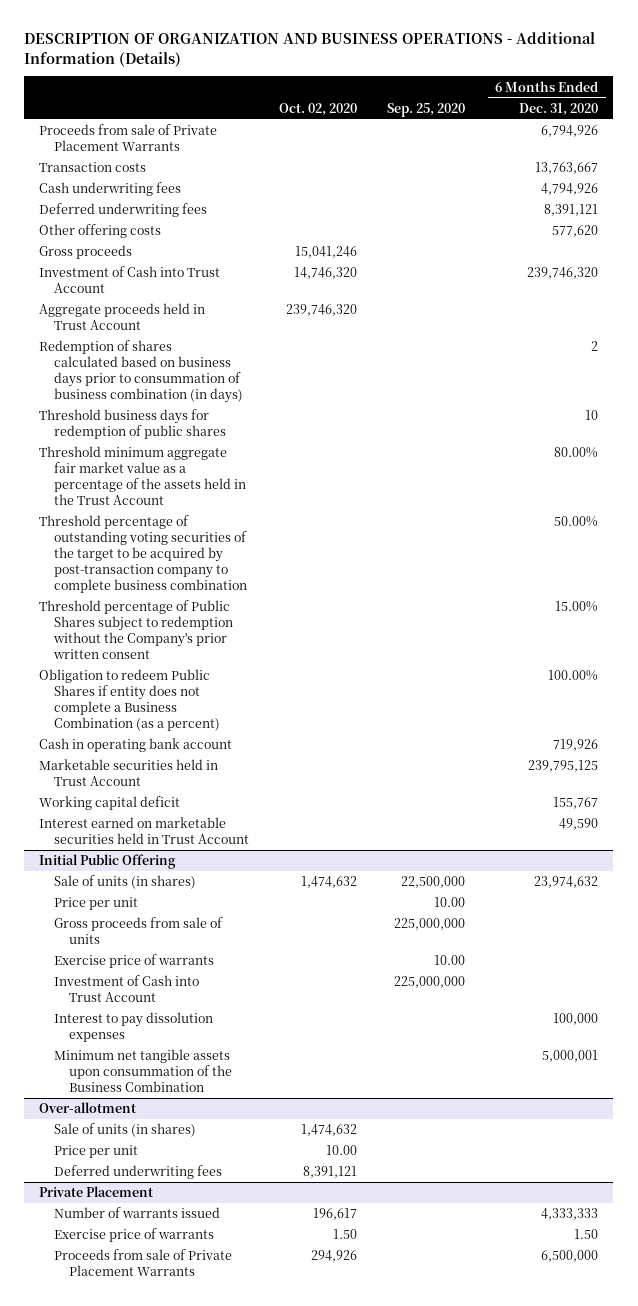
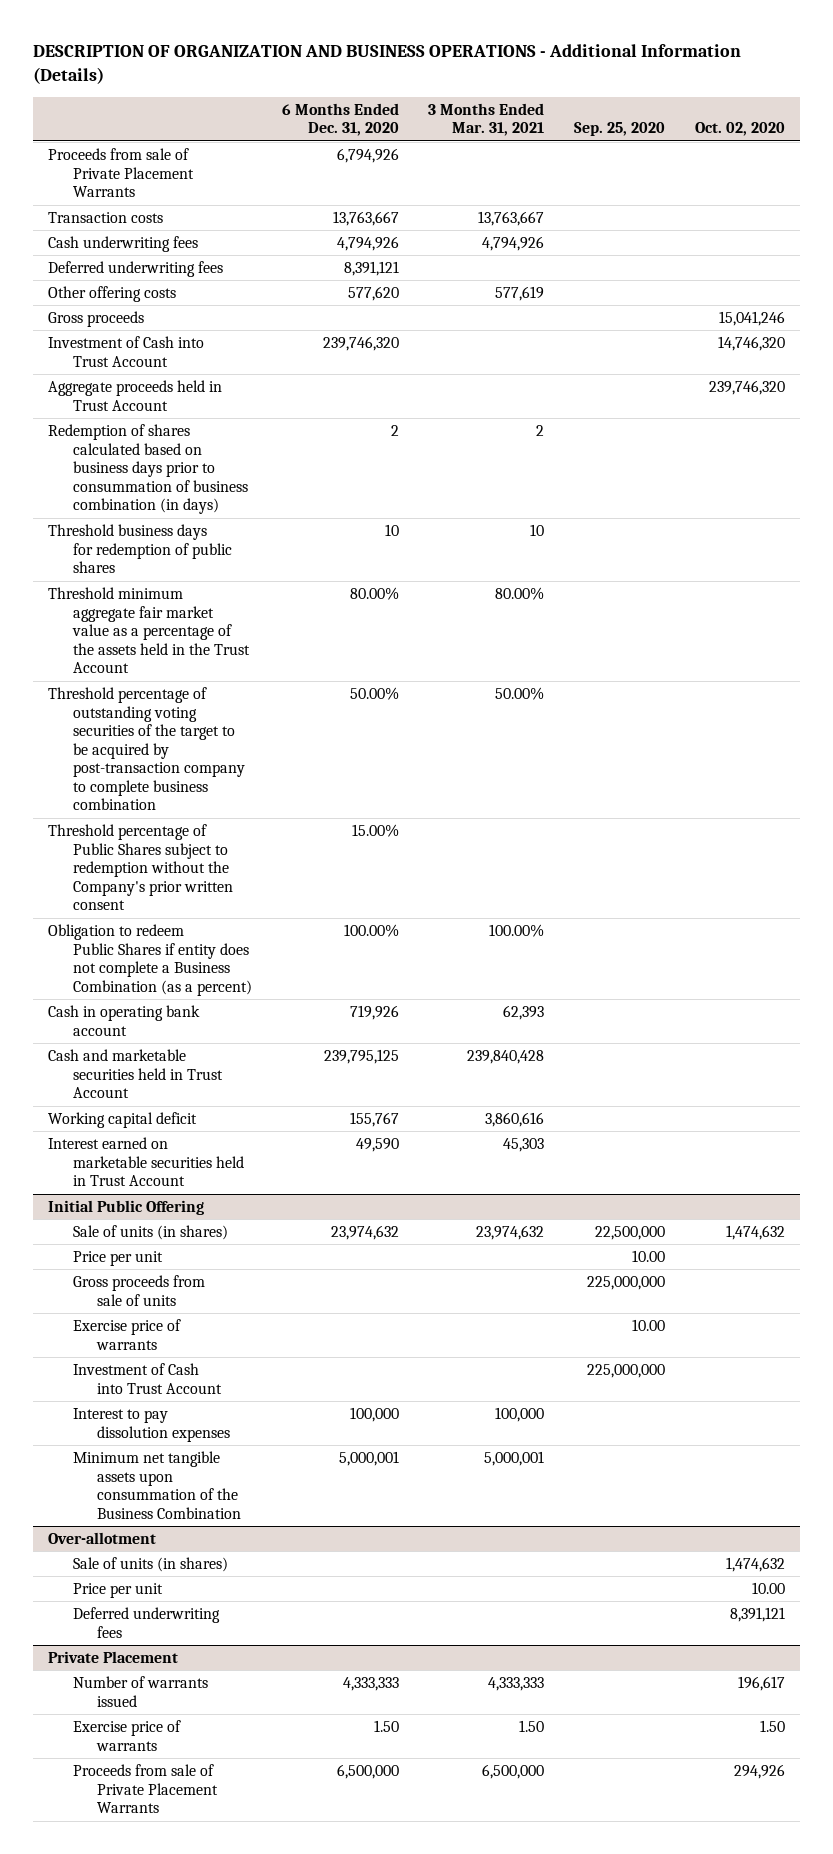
- | Oct. 02, 2020 | Sep. 25, 2020 | 6 Months Ended Dec. 31, 2020
+ | 6 Months Ended Dec. 31, 2020 | 3 Months Ended Mar. 31, 2021 | Sep. 25, 2020 | Oct. 02, 2020
- Marketable securities held in Trust Account | | | 239,795,125
+ Cash and marketable securities held in Trust Account | 239,795,125 | 239,840,428 | |

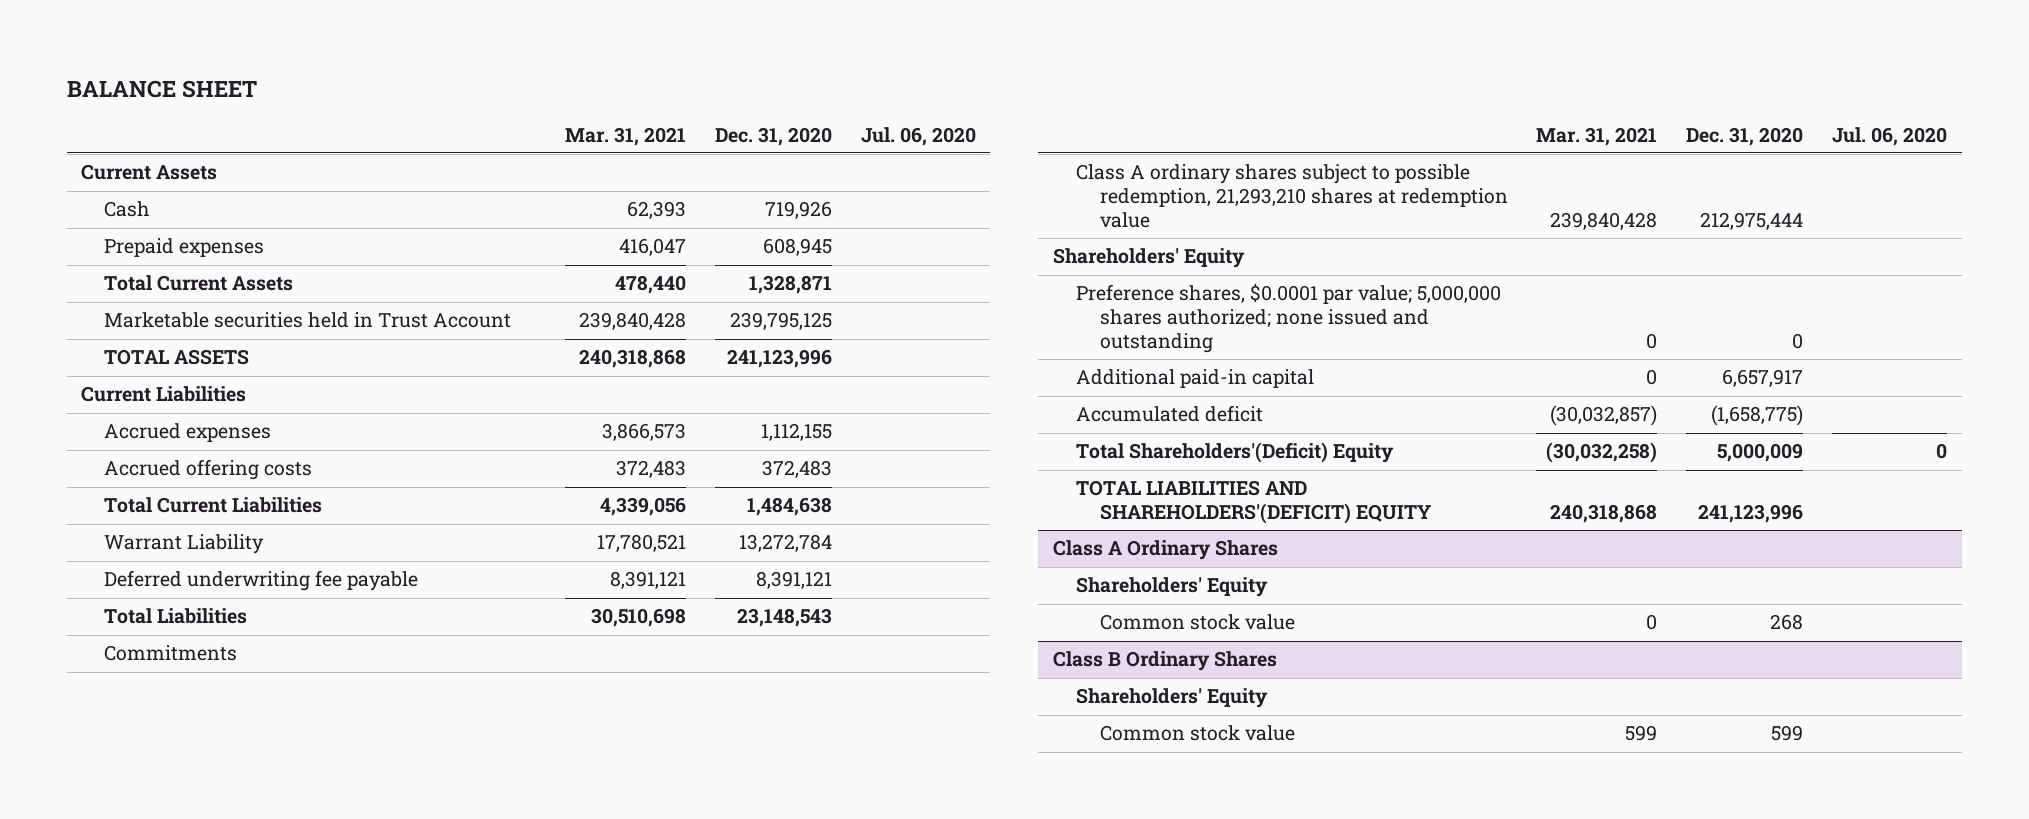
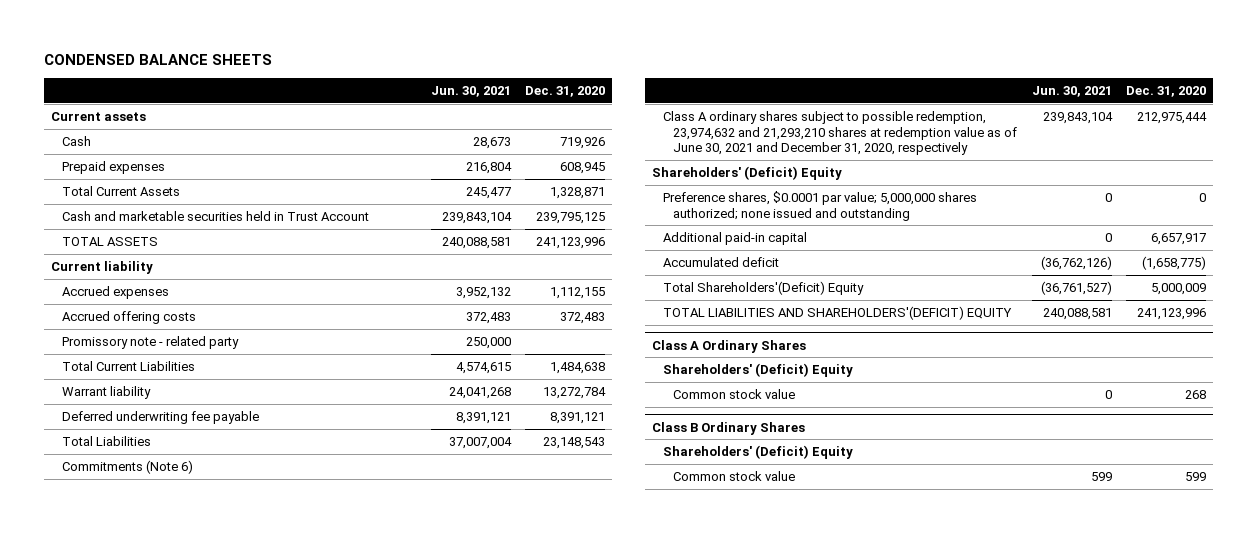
- BALANCE SHEET
+ CONDENSED BALANCE SHEETS
- | Mar. 31, 2021 | Dec. 31, 2020 | Jul. 06, 2020
+ | Jun. 30, 2021 | Dec. 31, 2020
- Current Assets
+ Current assets
- Marketable securities held in Trust Account | 239,840,428 | 239,795,125 |
+ Cash and marketable securities held in Trust Account | 239,843,104 | 239,795,125
- Current Liabilities
+ Current liability
+ Promissory note - related party | 250,000 |
- Warrant Liability | 17,780,521 | 13,272,784 |
+ Warrant liability | 24,041,268 | 13,272,784
- Commitments
- Class A ordinary shares subject to possible redemption, 21,293,210 shares at redemption value | 239,840,428 | 212,975,444 |
- Shareholders' Equity
+ Commitments (Note 6)
+ Class A ordinary shares subject to possible redemption, 23,974,632 and 21,293,210 shares at redemption value as of June 30, 2021 and December 31, 2020, respectively | 239,843,104 | 212,975,444
+ Shareholders' (Deficit) Equity
@ Class A Ordinary Shares
- Shareholders' Equity
+ Shareholders' (Deficit) Equity
@ Class B Ordinary Shares
- Shareholders' Equity
+ Shareholders' (Deficit) Equity

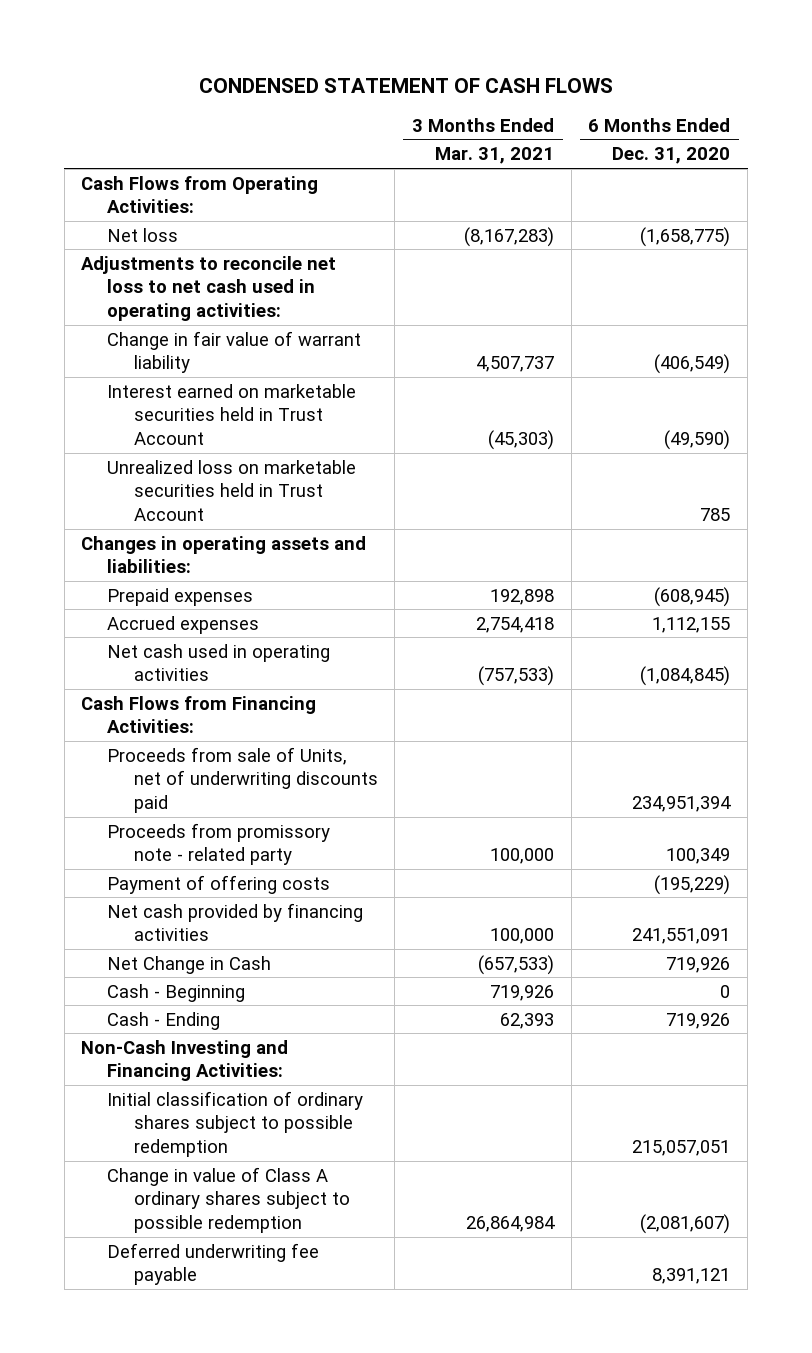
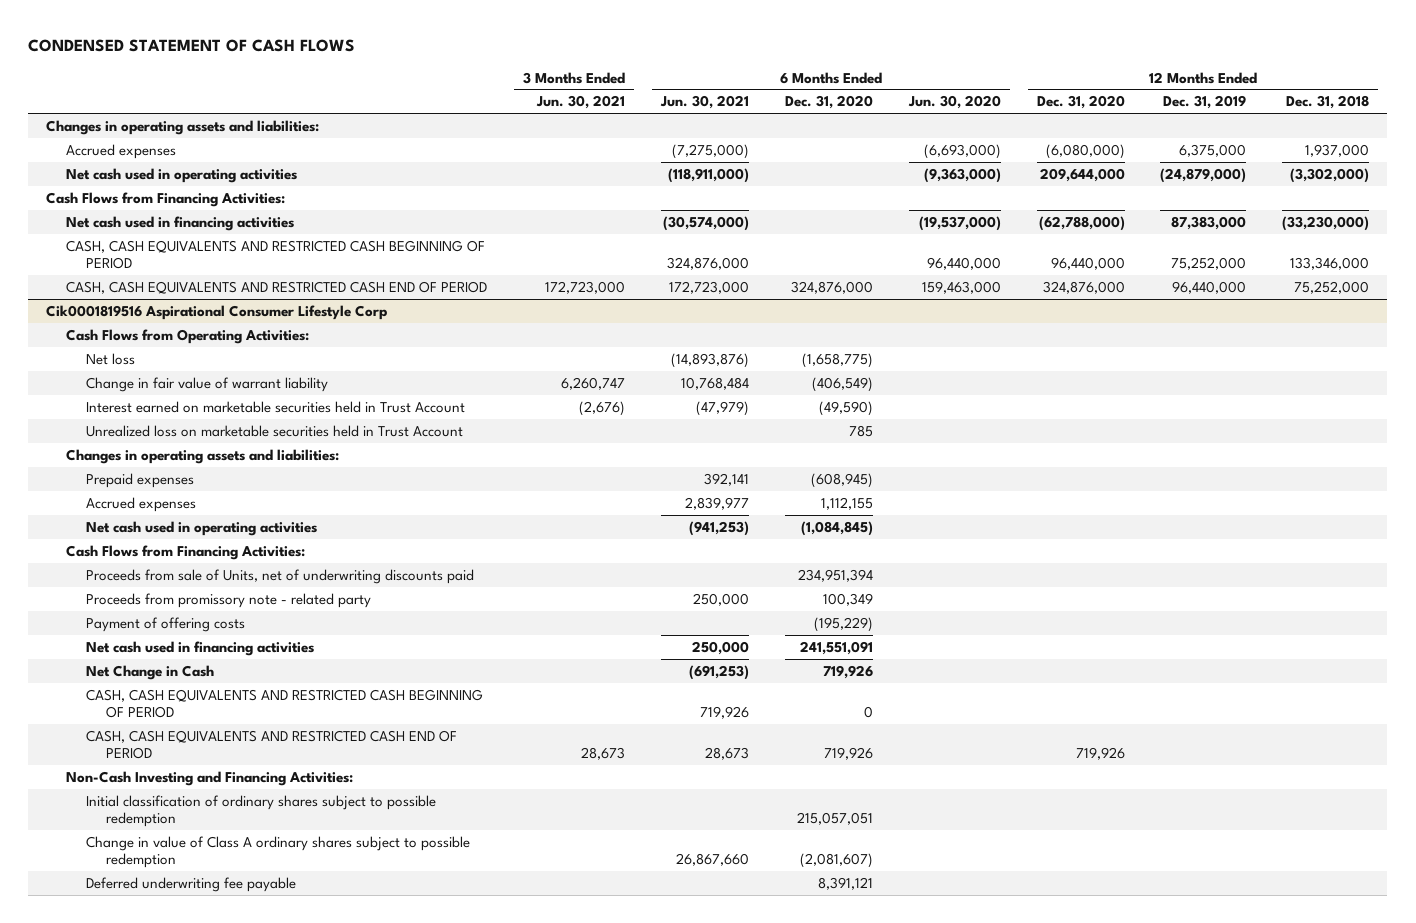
- | 3 Months Ended Mar. 31, 2021 | 6 Months Ended Dec. 31, 2020
+ | 3 Months Ended Jun. 30, 2021 | 6 Months Ended Jun. 30, 2021 | 6 Months Ended Dec. 31, 2020 | 6 Months Ended Jun. 30, 2020 | 12 Months Ended Dec. 31, 2020 | 12 Months Ended Dec. 31, 2019 | 12 Months Ended Dec. 31, 2018
+ Changes in operating assets and liabilities:
+ Accrued expenses | | (7,275,000) | | (6,693,000) | (6,080,000) | 6,375,000 | 1,937,000
+ Net cash used in operating activities | | (118,911,000) | | (9,363,000) | 209,644,000 | (24,879,000) | (3,302,000)
+ Cash Flows from Financing Activities:
+ Net cash used in financing activities | | (30,574,000) | | (19,537,000) | (62,788,000) | 87,383,000 | (33,230,000)
+ CASH, CASH EQUIVALENTS AND RESTRICTED CASH BEGINNING OF PERIOD | | 324,876,000 | | 96,440,000 | 96,440,000 | 75,252,000 | 133,346,000
+ CASH, CASH EQUIVALENTS AND RESTRICTED CASH END OF PERIOD | 172,723,000 | 172,723,000 | 324,876,000 | 159,463,000 | 324,876,000 | 96,440,000 | 75,252,000
+ Cik0001819516 Aspirational Consumer Lifestyle Corp
- Adjustments to reconcile net loss to net cash used in operating activities:
- Net cash provided by financing activities | 100,000 | 241,551,091
+ Net cash used in financing activities | | 250,000 | 241,551,091 | | | |
- Cash - Beginning | 719,926 | 0
- Cash - Ending | 62,393 | 719,926
+ CASH, CASH EQUIVALENTS AND RESTRICTED CASH BEGINNING OF PERIOD | | 719,926 | 0 | | | |
+ CASH, CASH EQUIVALENTS AND RESTRICTED CASH END OF PERIOD | 28,673 | 28,673 | 719,926 | | 719,926 | |

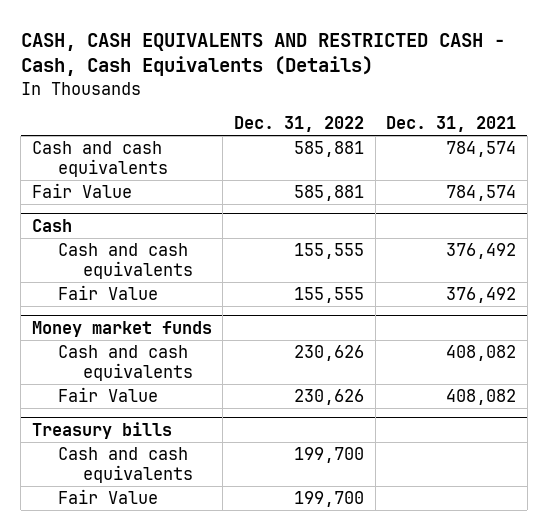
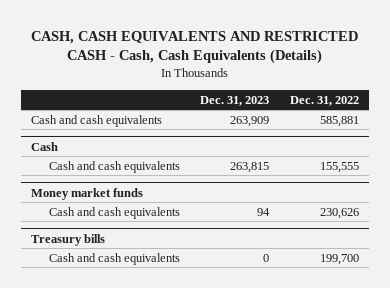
- | Dec. 31, 2022 | Dec. 31, 2021
+ | Dec. 31, 2023 | Dec. 31, 2022
- Fair Value | 585,881 | 784,574
@ Cash
- Fair Value | 155,555 | 376,492
@ Money market funds
- Fair Value | 230,626 | 408,082
@ Treasury bills
- Fair Value | 199,700 |

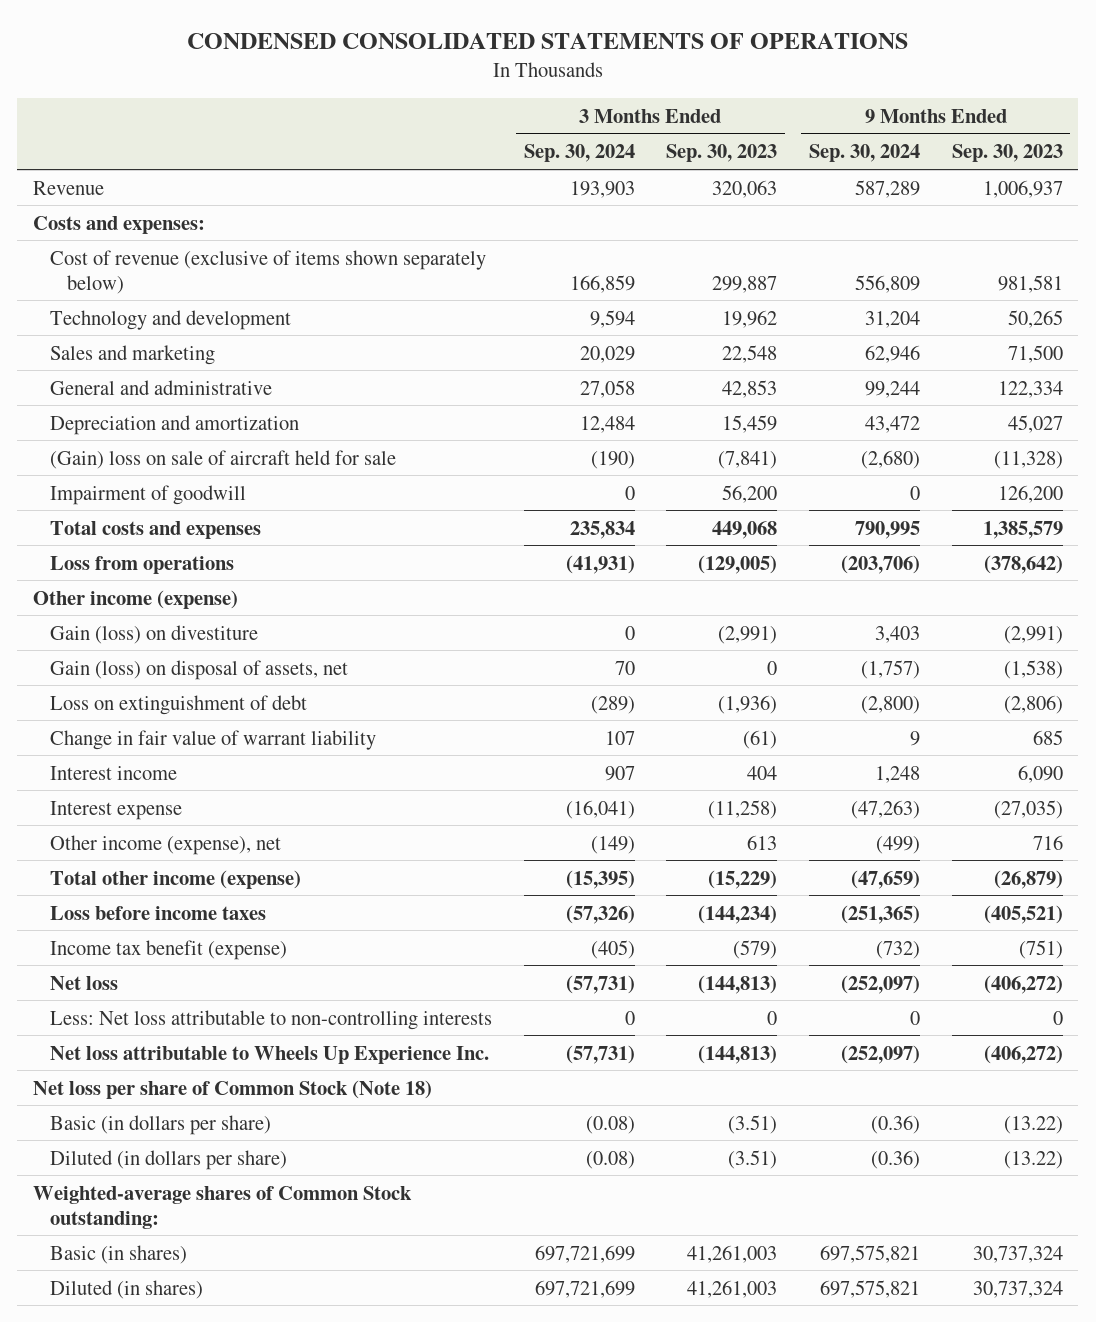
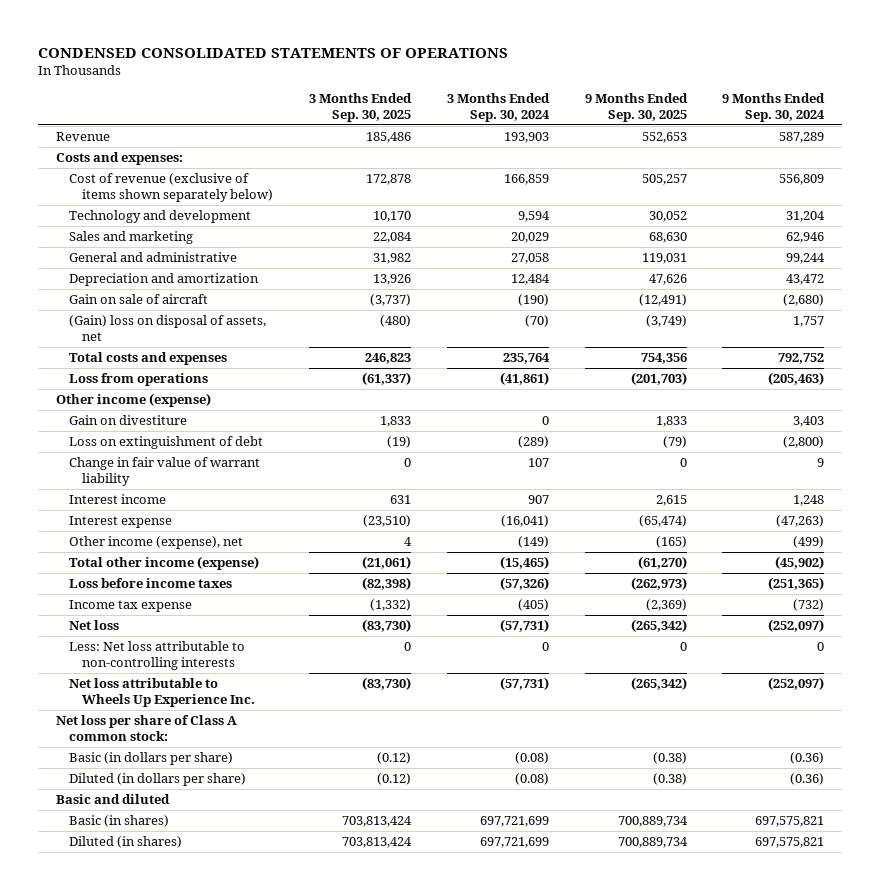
- | 3 Months Ended Sep. 30, 2024 | 3 Months Ended Sep. 30, 2023 | 9 Months Ended Sep. 30, 2024 | 9 Months Ended Sep. 30, 2023
+ | 3 Months Ended Sep. 30, 2025 | 3 Months Ended Sep. 30, 2024 | 9 Months Ended Sep. 30, 2025 | 9 Months Ended Sep. 30, 2024
- (Gain) loss on sale of aircraft held for sale | (190) | (7,841) | (2,680) | (11,328)
- Impairment of goodwill | 0 | 56,200 | 0 | 126,200
- Total costs and expenses | 235,834 | 449,068 | 790,995 | 1,385,579
- Loss from operations | (41,931) | (129,005) | (203,706) | (378,642)
+ Gain on sale of aircraft | (3,737) | (190) | (12,491) | (2,680)
+ (Gain) loss on disposal of assets, net | (480) | (70) | (3,749) | 1,757
+ Total costs and expenses | 246,823 | 235,764 | 754,356 | 792,752
+ Loss from operations | (61,337) | (41,861) | (201,703) | (205,463)
- Gain (loss) on divestiture | 0 | (2,991) | 3,403 | (2,991)
- Gain (loss) on disposal of assets, net | 70 | 0 | (1,757) | (1,538)
+ Gain on divestiture | 1,833 | 0 | 1,833 | 3,403
- Total other income (expense) | (15,395) | (15,229) | (47,659) | (26,879)
+ Total other income (expense) | (21,061) | (15,465) | (61,270) | (45,902)
- Income tax benefit (expense) | (405) | (579) | (732) | (751)
+ Income tax expense | (1,332) | (405) | (2,369) | (732)
- Net loss per share of Common Stock (Note 18)
+ Net loss per share of Class A common stock:
- Weighted-average shares of Common Stock outstanding:
+ Basic and diluted

